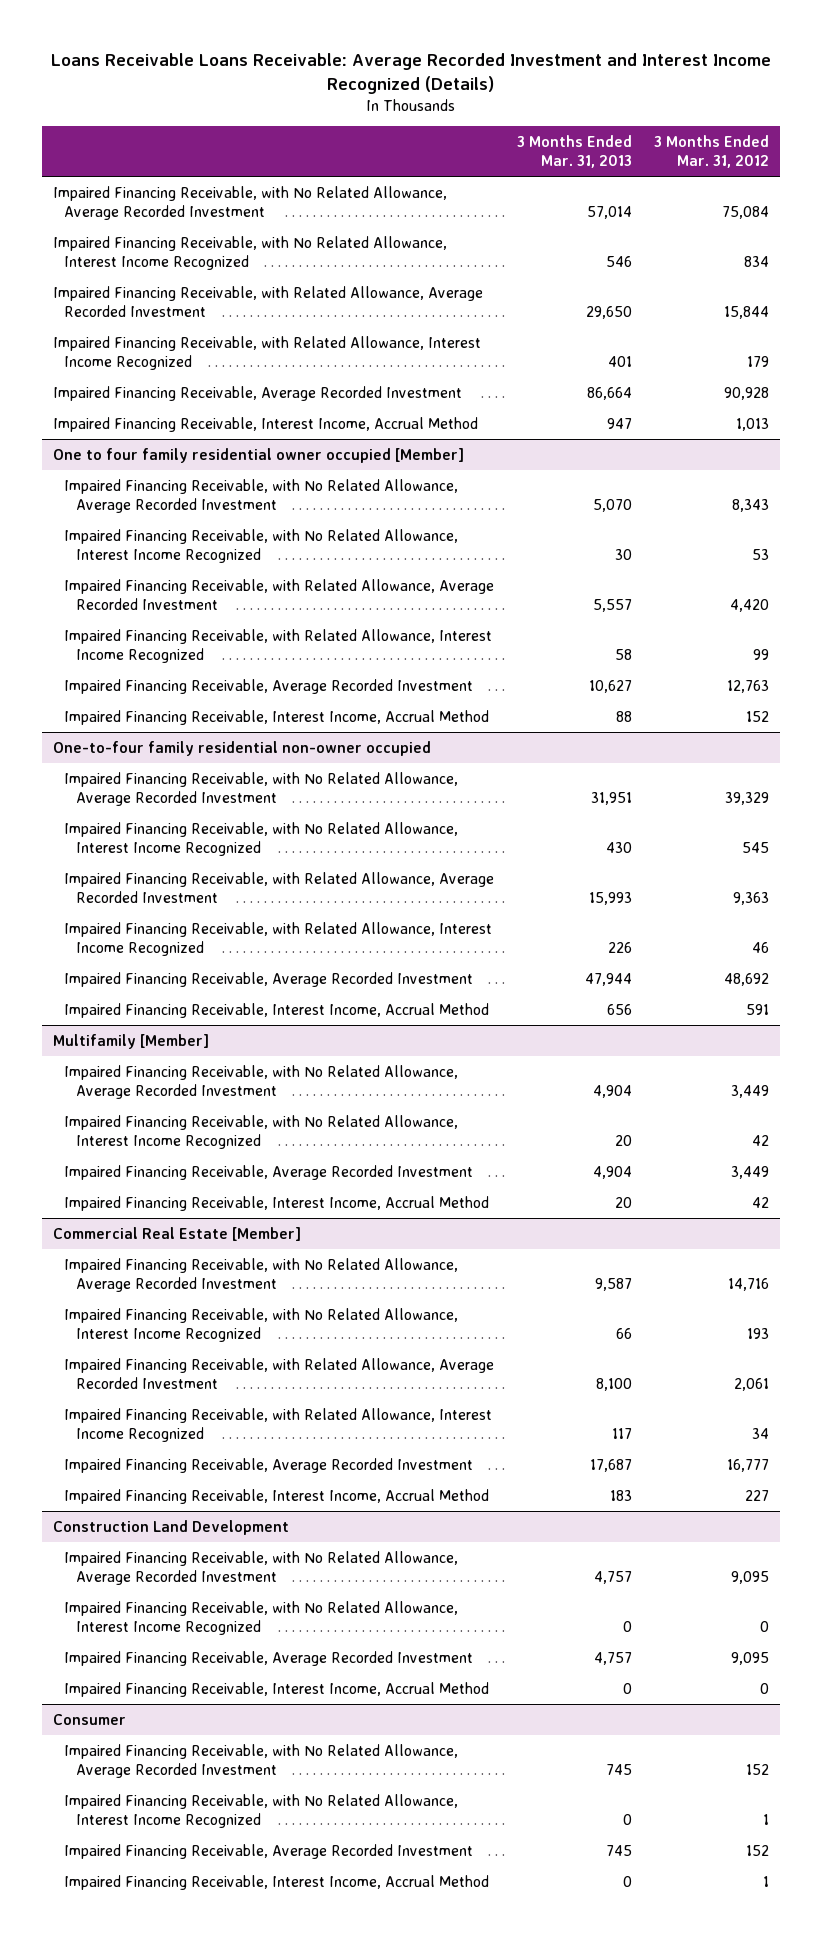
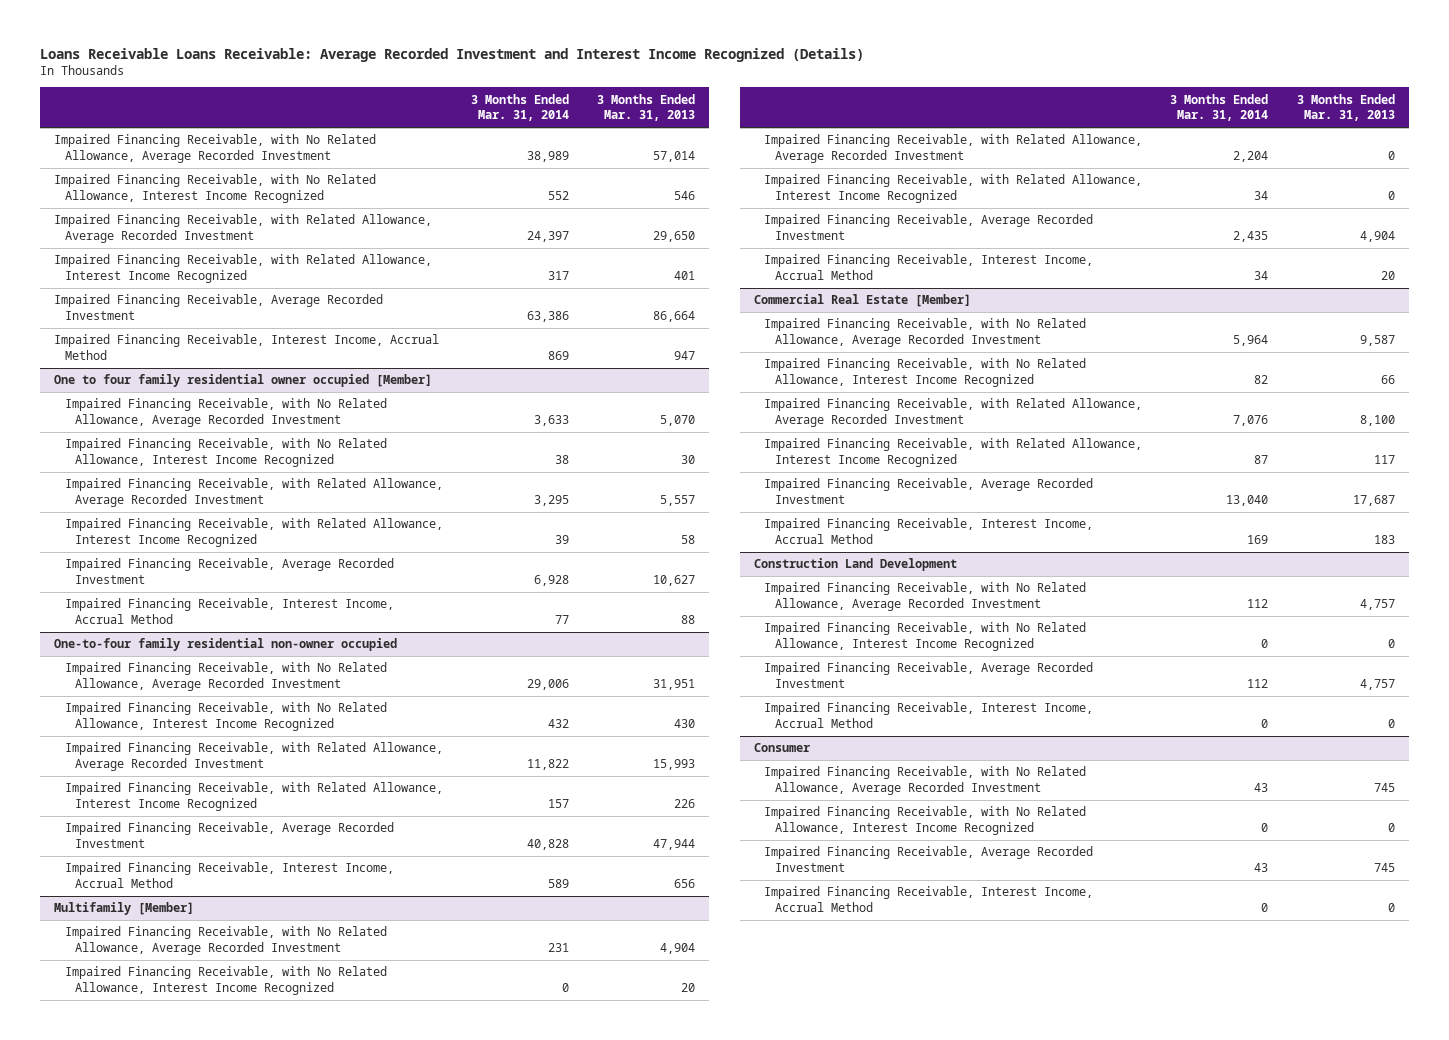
- | 3 Months Ended Mar. 31, 2013 | 3 Months Ended Mar. 31, 2012
+ | 3 Months Ended Mar. 31, 2014 | 3 Months Ended Mar. 31, 2013
@ Multifamily [Member]
+ Impaired Financing Receivable, with Related Allowance, Average Recorded Investment | 2,204 | 0
+ Impaired Financing Receivable, with Related Allowance, Interest Income Recognized | 34 | 0

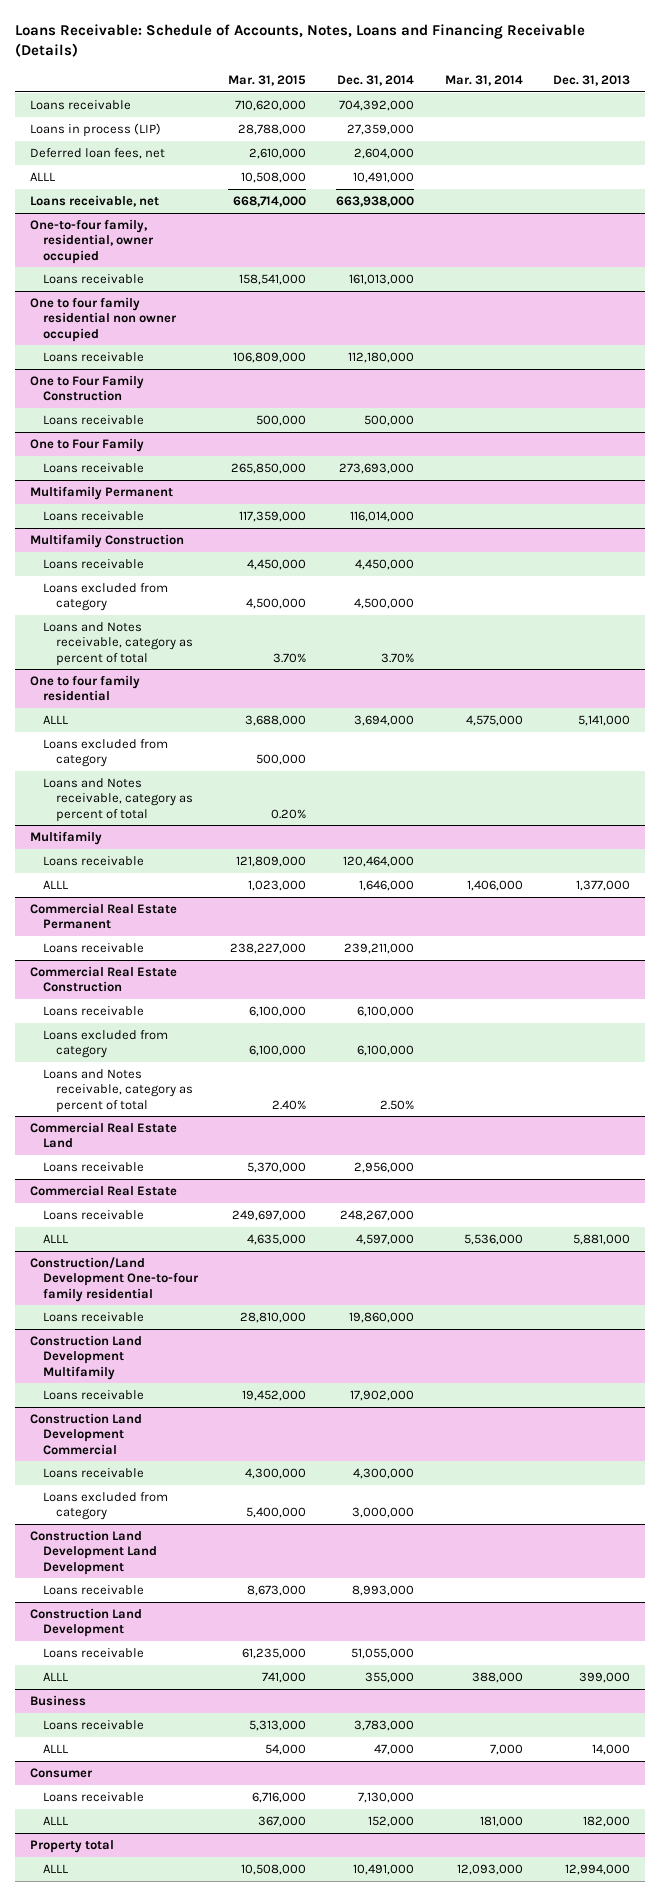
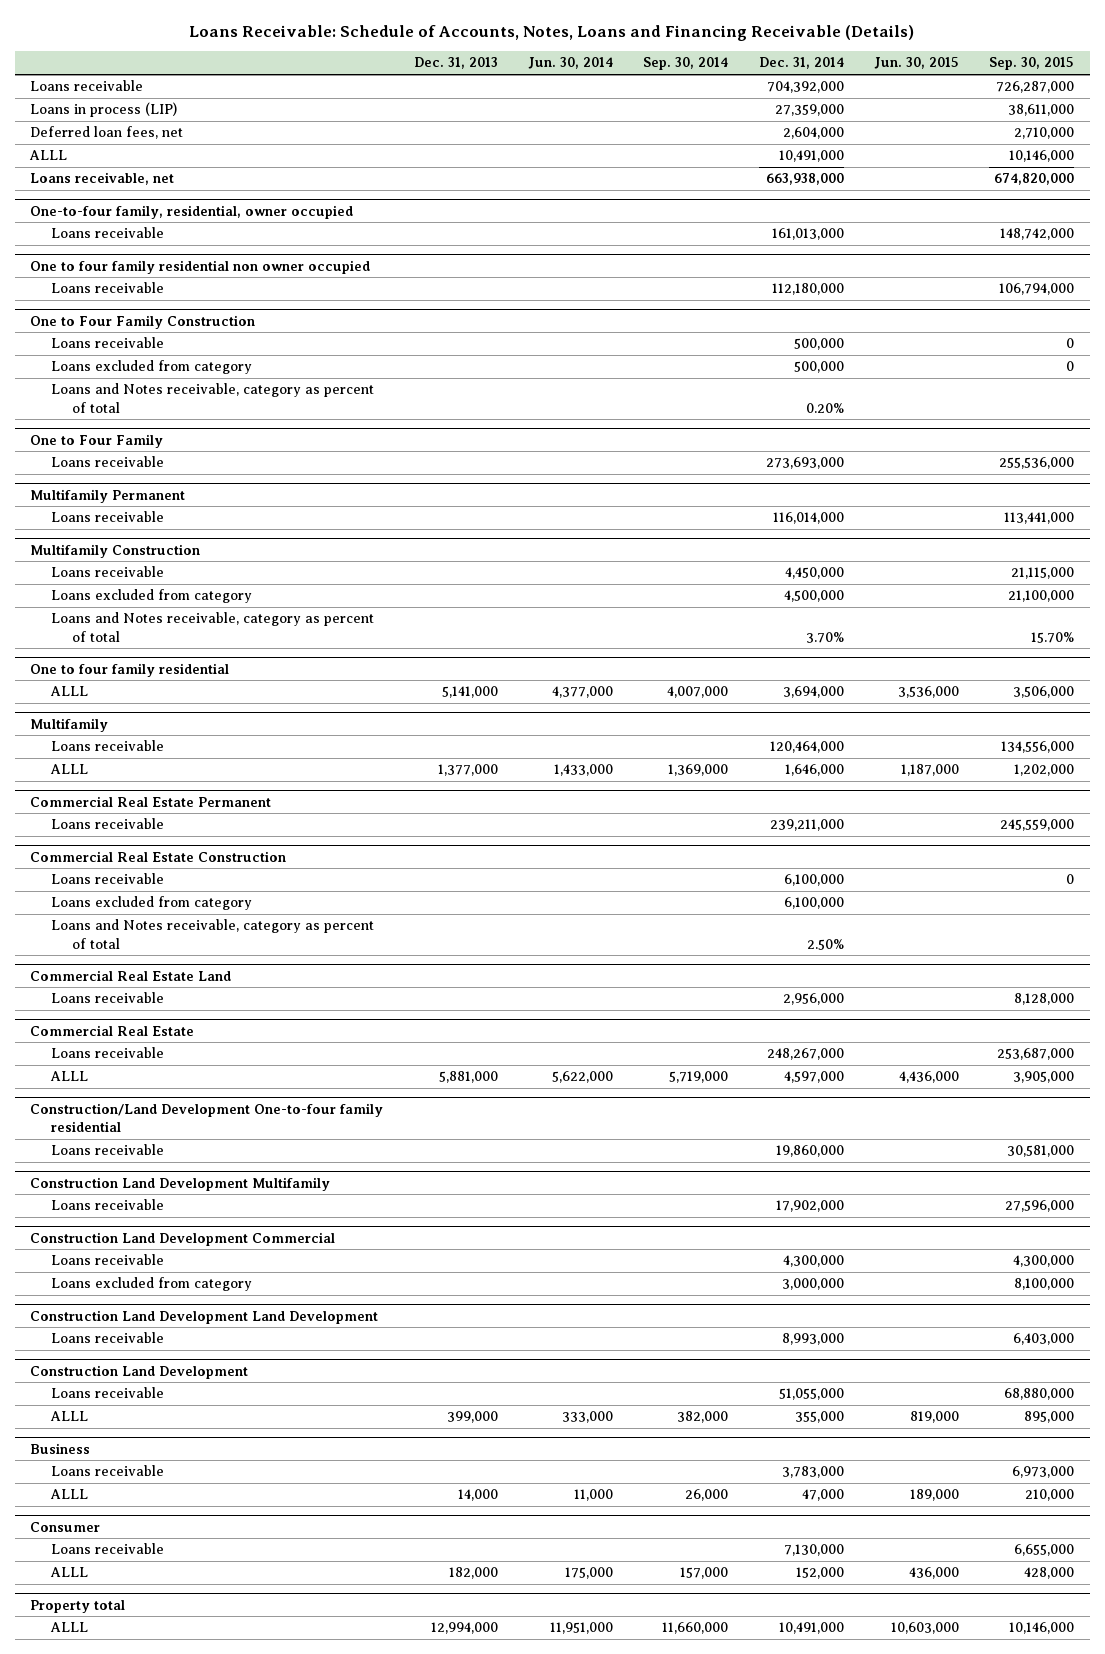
- | Mar. 31, 2015 | Dec. 31, 2014 | Mar. 31, 2014 | Dec. 31, 2013
+ | Dec. 31, 2013 | Jun. 30, 2014 | Sep. 30, 2014 | Dec. 31, 2014 | Jun. 30, 2015 | Sep. 30, 2015
@ One to Four Family Construction
+ Loans excluded from category | | | | 500,000 | | 0
+ Loans and Notes receivable, category as percent of total | | | | 0.20% | |
@ One to four family residential
- Loans excluded from category | 500,000 | | |
- Loans and Notes receivable, category as percent of total | 0.20% | | |

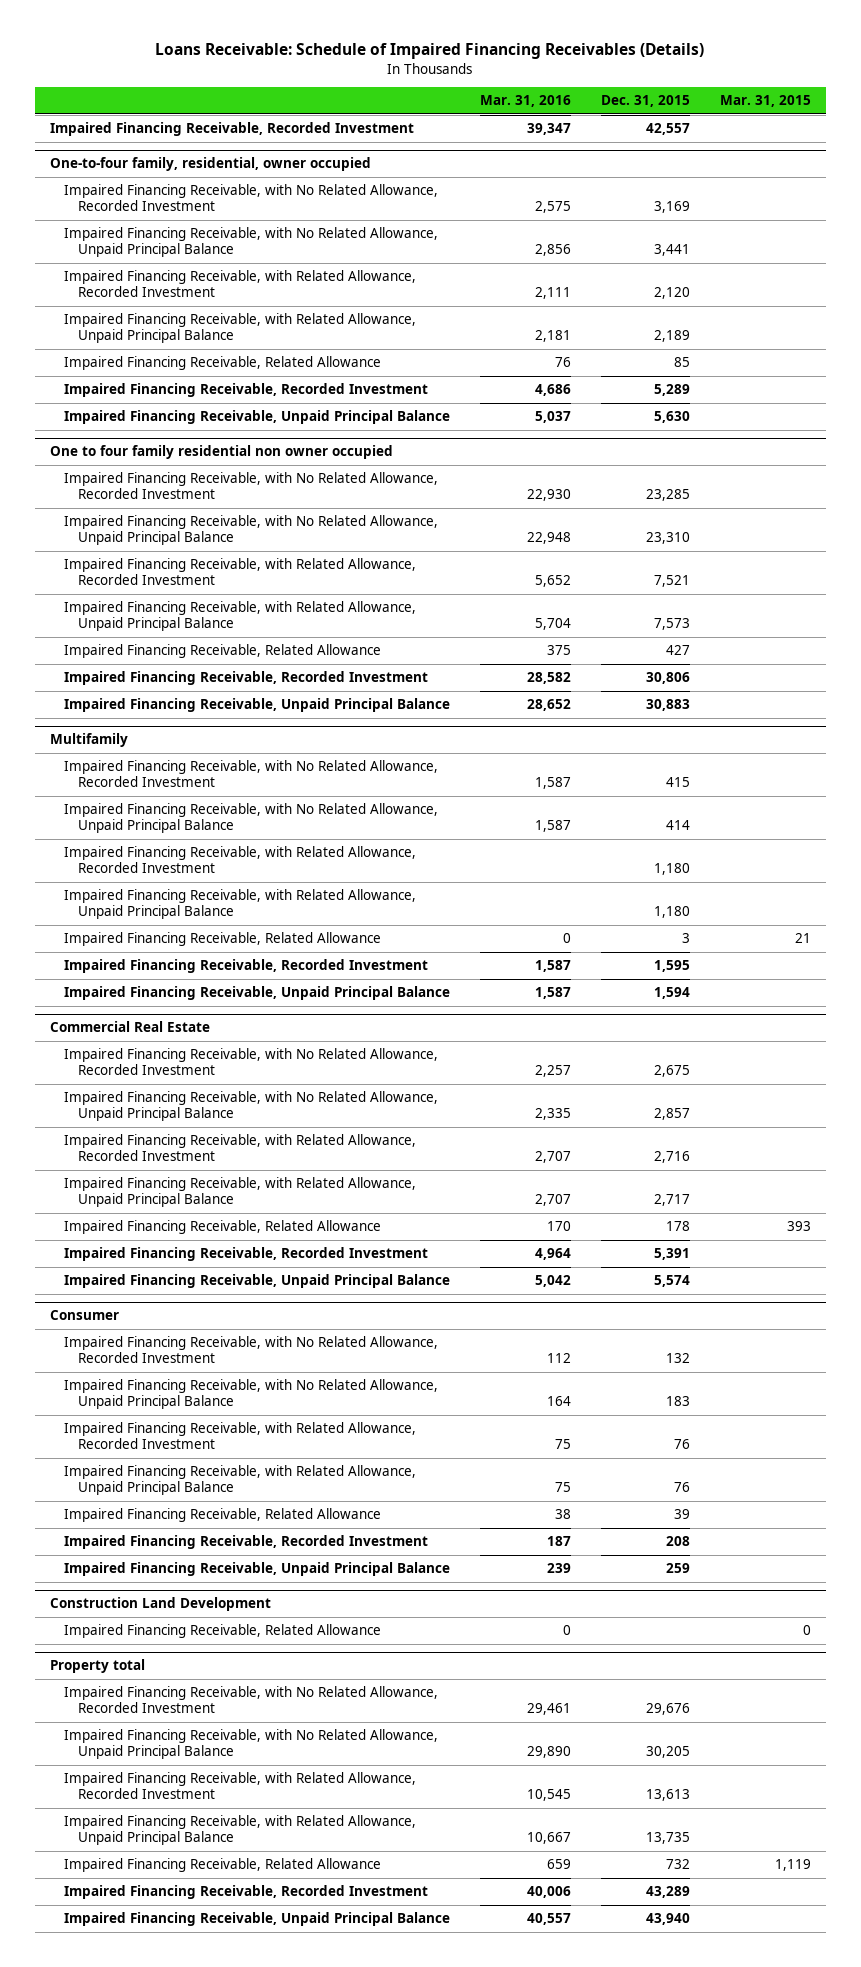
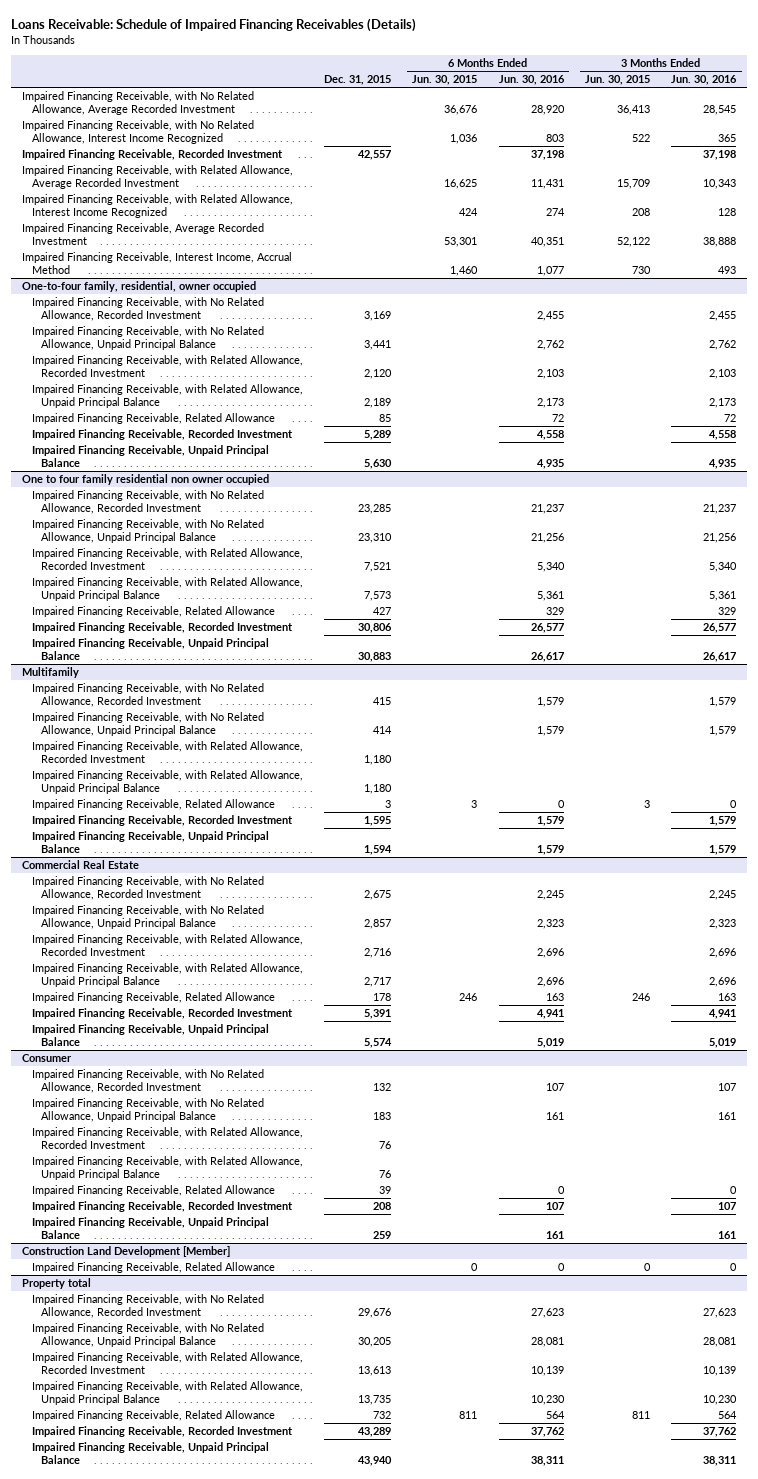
- | Mar. 31, 2016 | Dec. 31, 2015 | Mar. 31, 2015
+ | Dec. 31, 2015 | 6 Months Ended Jun. 30, 2015 | 6 Months Ended Jun. 30, 2016 | 3 Months Ended Jun. 30, 2015 | 3 Months Ended Jun. 30, 2016
+ Impaired Financing Receivable, with No Related Allowance, Average Recorded Investment | | 36,676 | 28,920 | 36,413 | 28,545
+ Impaired Financing Receivable, with No Related Allowance, Interest Income Recognized | | 1,036 | 803 | 522 | 365
+ Impaired Financing Receivable, with Related Allowance, Average Recorded Investment | | 16,625 | 11,431 | 15,709 | 10,343
+ Impaired Financing Receivable, with Related Allowance, Interest Income Recognized | | 424 | 274 | 208 | 128
+ Impaired Financing Receivable, Average Recorded Investment | | 53,301 | 40,351 | 52,122 | 38,888
+ Impaired Financing Receivable, Interest Income, Accrual Method | | 1,460 | 1,077 | 730 | 493
- Construction Land Development
+ Construction Land Development [Member]

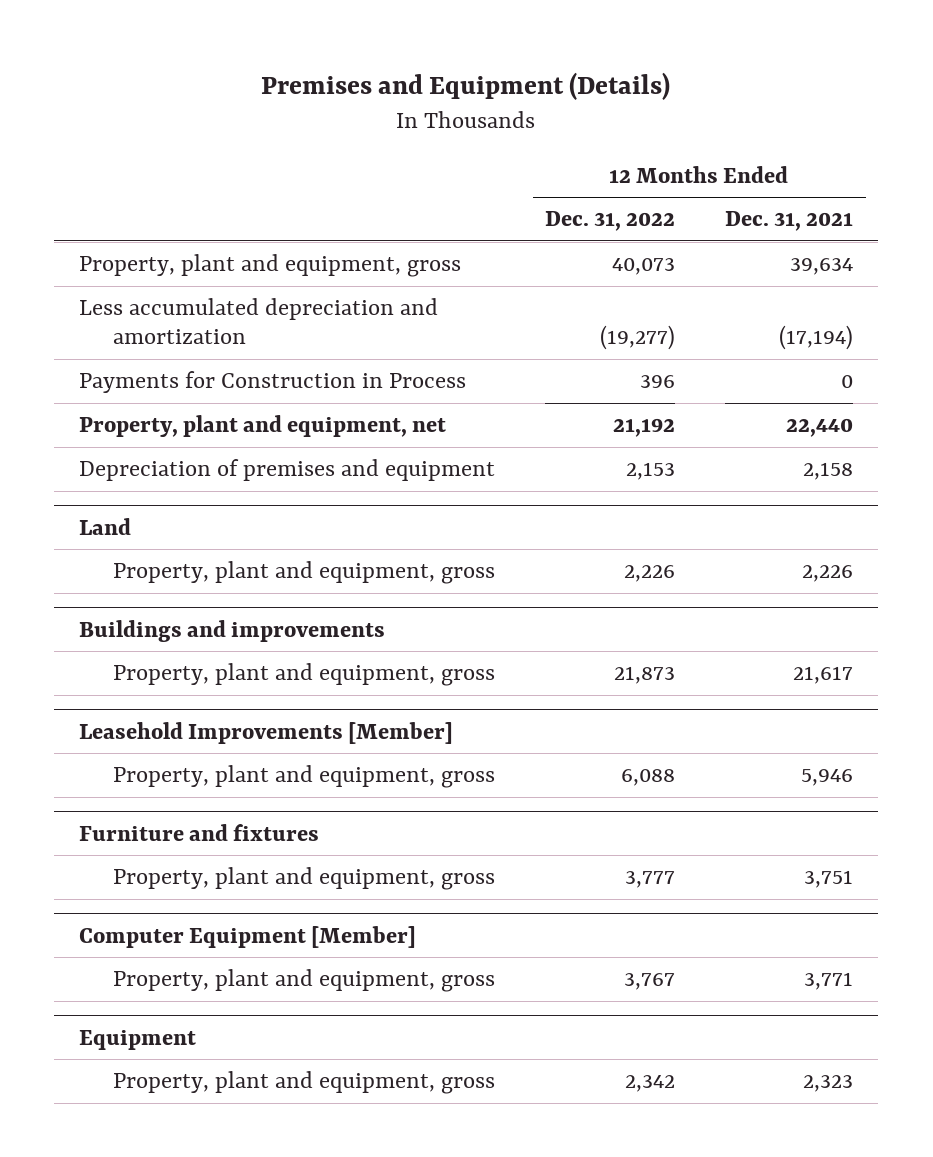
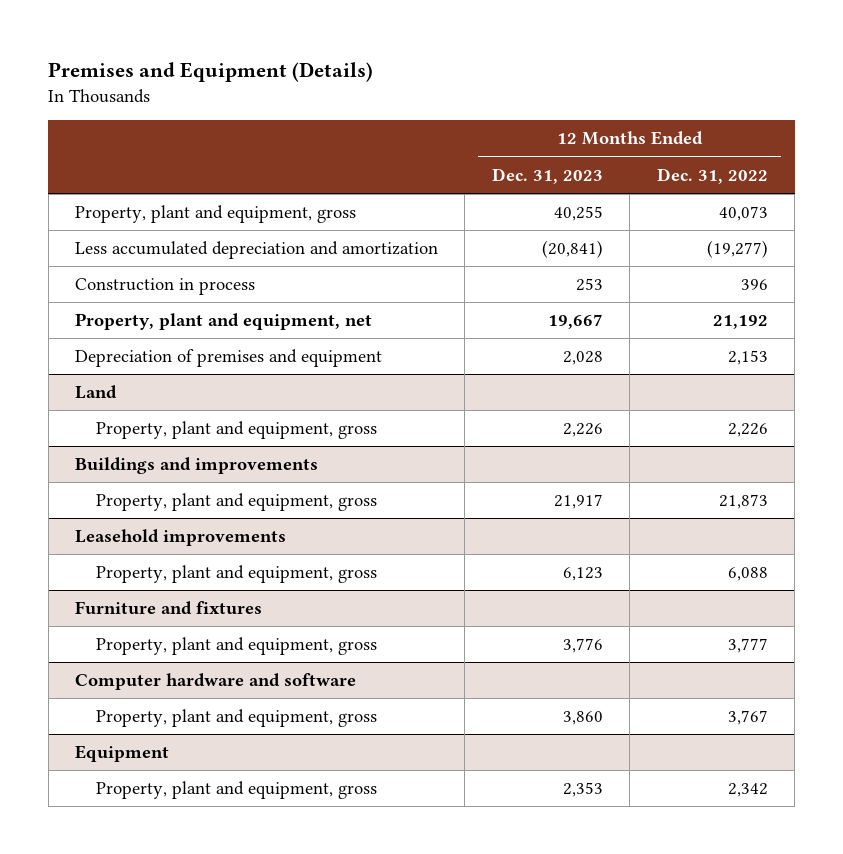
- | 12 Months Ended Dec. 31, 2022 | 12 Months Ended Dec. 31, 2021
+ | 12 Months Ended Dec. 31, 2023 | 12 Months Ended Dec. 31, 2022
- Payments for Construction in Process | 396 | 0
+ Construction in process | 253 | 396
- Leasehold Improvements [Member]
+ Leasehold improvements
- Computer Equipment [Member]
+ Computer hardware and software

